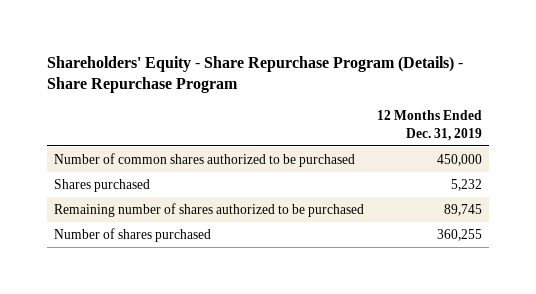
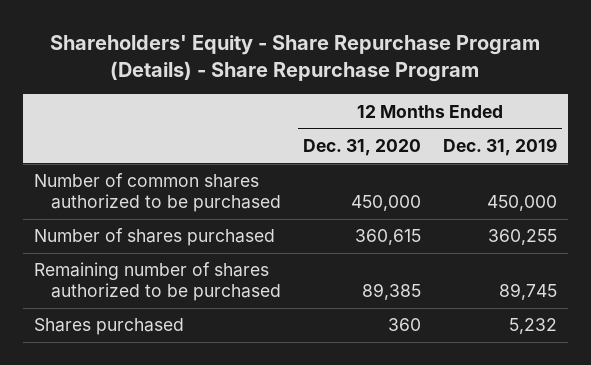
- | 12 Months Ended Dec. 31, 2019
+ | 12 Months Ended Dec. 31, 2020 | 12 Months Ended Dec. 31, 2019
moved down: Remaining number of shares authorized to be purchased | 89,385 | 89,745
moved down: Shares purchased | 360 | 5,232

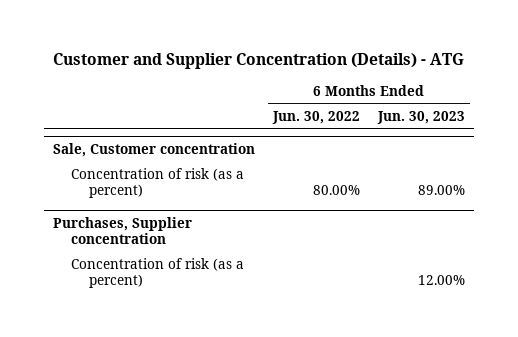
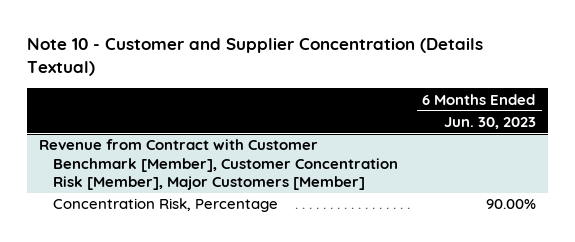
- Customer and Supplier Concentration (Details) - ATG
+ Note 10 - Customer and Supplier Concentration (Details Textual)
- | 6 Months Ended Jun. 30, 2022 | 6 Months Ended Jun. 30, 2023
+ | 6 Months Ended Jun. 30, 2023
- Sale, Customer concentration
- Concentration of risk (as a percent) | 80.00% | 89.00%
- Purchases, Supplier concentration
- Concentration of risk (as a percent) | | 12.00%
+ Revenue from Contract with Customer Benchmark [Member], Customer Concentration Risk [Member], Major Customers [Member]
+ Concentration Risk, Percentage | 90.00%

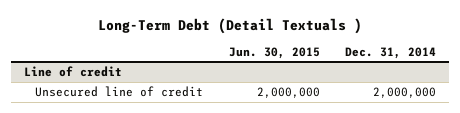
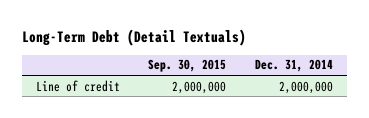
- Long-Term Debt (Detail Textuals )
+ Long-Term Debt (Detail Textuals)
- | Jun. 30, 2015 | Dec. 31, 2014
+ | Sep. 30, 2015 | Dec. 31, 2014
- Line of credit
- Unsecured line of credit | 2,000,000 | 2,000,000
+ Line of credit | 2,000,000 | 2,000,000

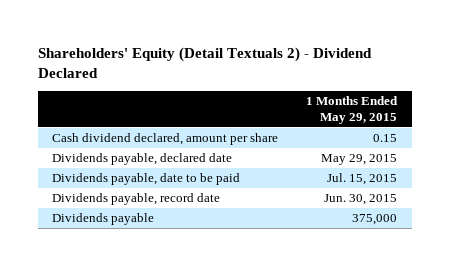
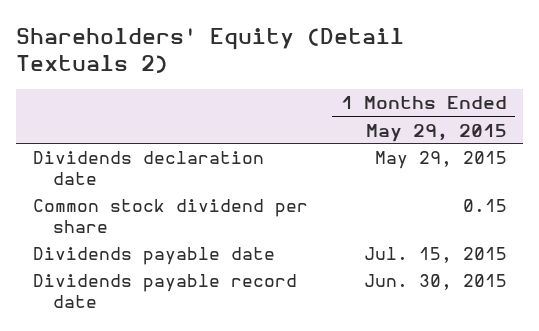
- Shareholders' Equity (Detail Textuals 2) - Dividend Declared
+ Shareholders' Equity (Detail Textuals 2)
- Cash dividend declared, amount per share | 0.15
- Dividends payable, declared date | May 29, 2015
- Dividends payable, date to be paid | Jul. 15, 2015
- Dividends payable, record date | Jun. 30, 2015
- Dividends payable | 375,000
+ Dividends declaration date | May 29, 2015
+ Common stock dividend per share | 0.15
+ Dividends payable date | Jul. 15, 2015
+ Dividends payable record date | Jun. 30, 2015

